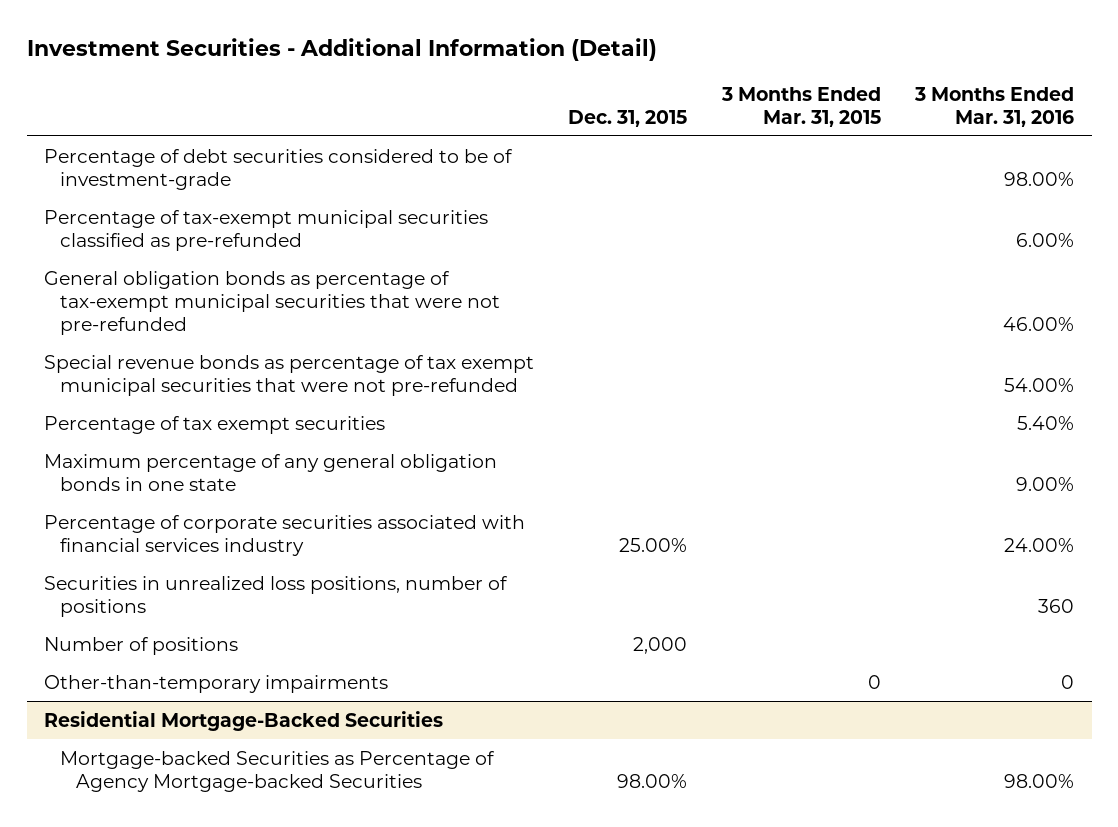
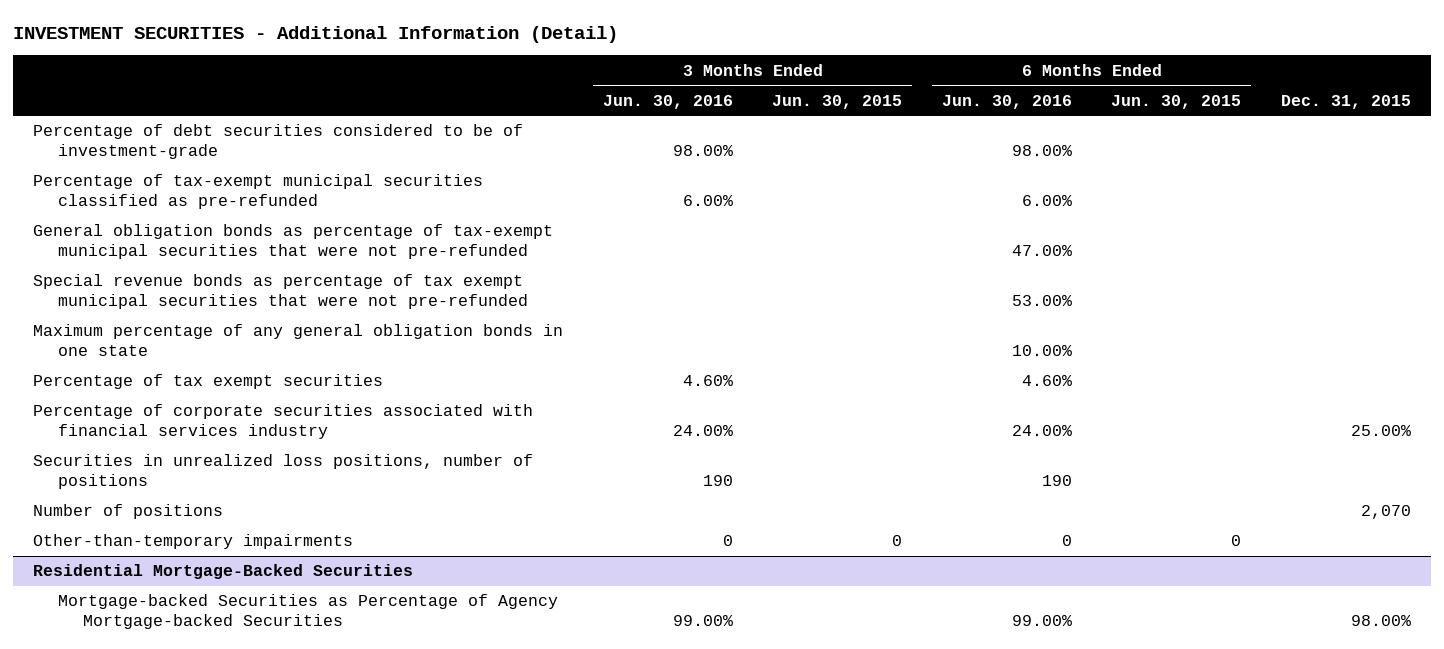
- Investment Securities - Additional Information (Detail)
+ INVESTMENT SECURITIES - Additional Information (Detail)
- | Dec. 31, 2015 | 3 Months Ended Mar. 31, 2015 | 3 Months Ended Mar. 31, 2016
+ | 3 Months Ended Jun. 30, 2016 | 3 Months Ended Jun. 30, 2015 | 6 Months Ended Jun. 30, 2016 | 6 Months Ended Jun. 30, 2015 | Dec. 31, 2015
moved down: Percentage of tax exempt securities | 4.60% | | 4.60% | |
- Number of positions | 2,000 | |
+ Number of positions | | | | | 2,070

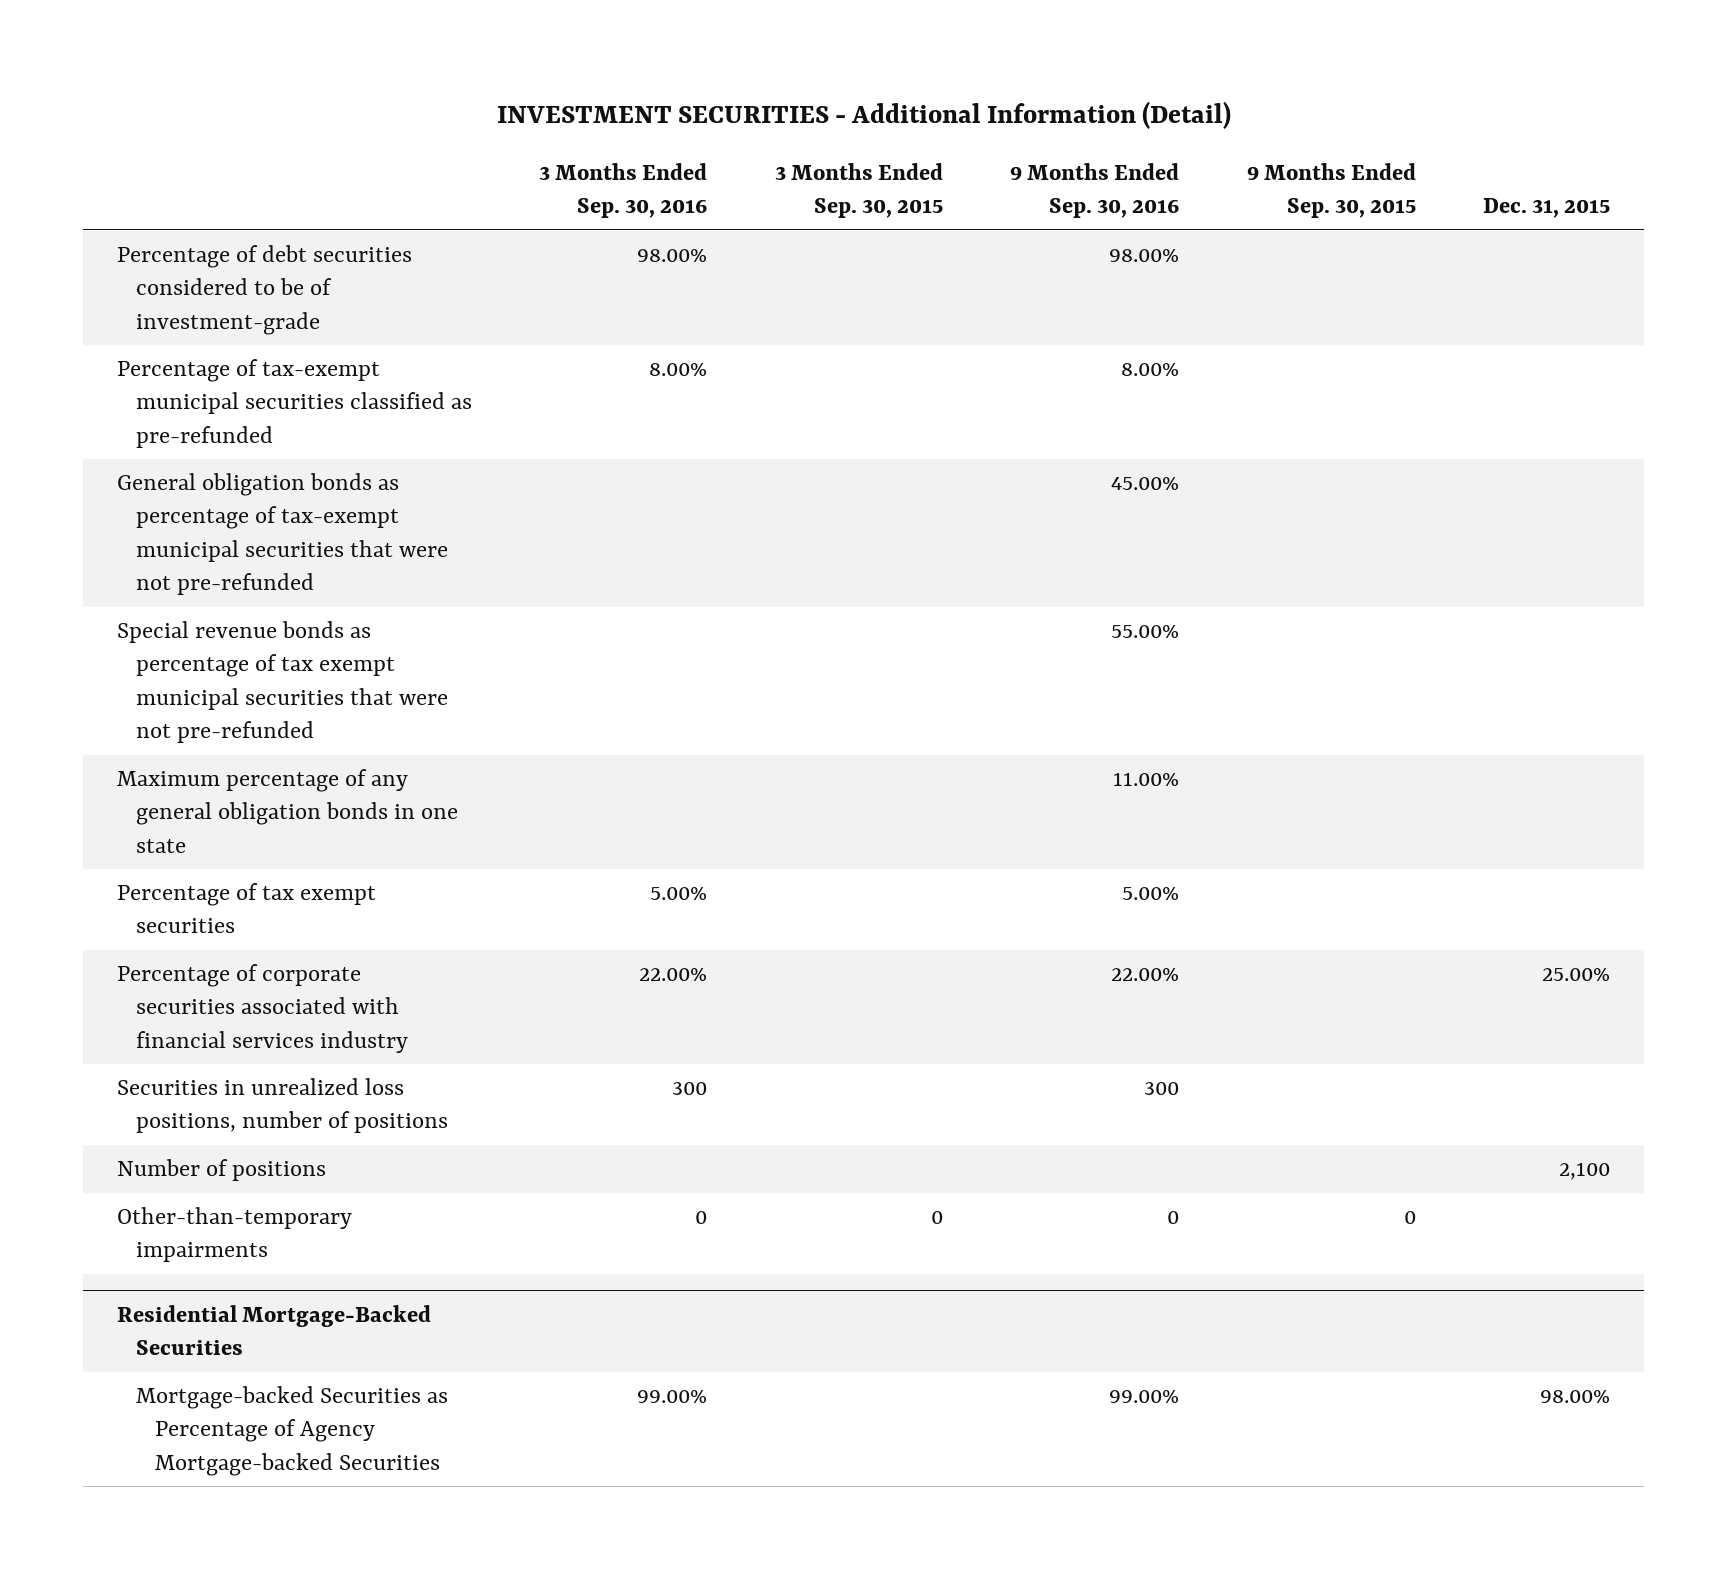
- | 3 Months Ended Jun. 30, 2016 | 3 Months Ended Jun. 30, 2015 | 6 Months Ended Jun. 30, 2016 | 6 Months Ended Jun. 30, 2015 | Dec. 31, 2015
+ | 3 Months Ended Sep. 30, 2016 | 3 Months Ended Sep. 30, 2015 | 9 Months Ended Sep. 30, 2016 | 9 Months Ended Sep. 30, 2015 | Dec. 31, 2015
- Number of positions | | | | | 2,070
+ Number of positions | | | | | 2,100

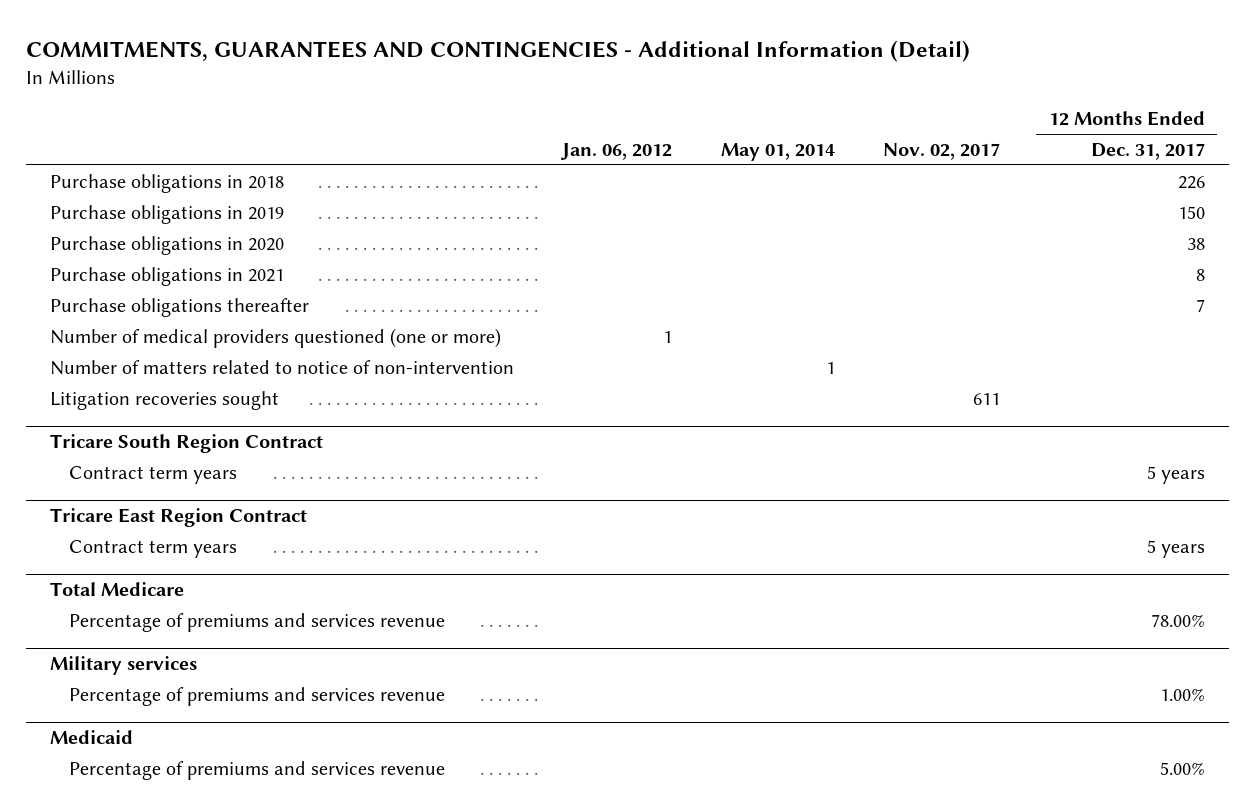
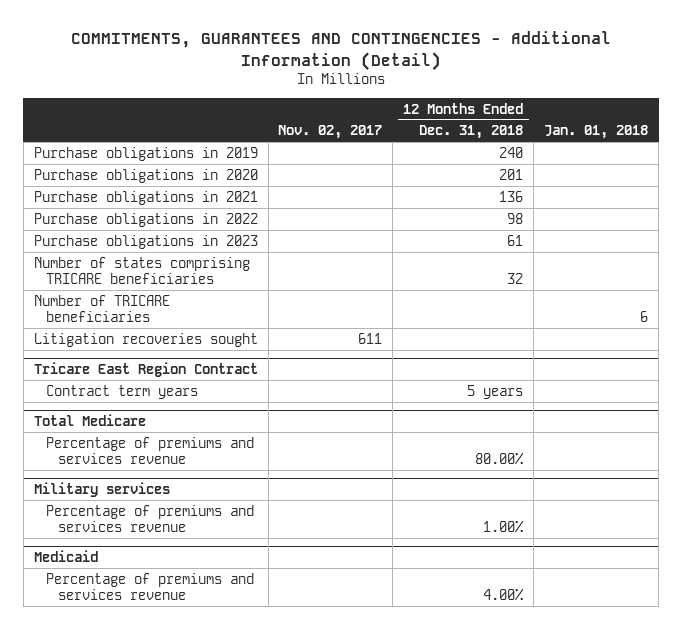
- | Jan. 06, 2012 | May 01, 2014 | Nov. 02, 2017 | 12 Months Ended Dec. 31, 2017
+ | Nov. 02, 2017 | 12 Months Ended Dec. 31, 2018 | Jan. 01, 2018
- Purchase obligations in 2018 | | | | 226
- Purchase obligations thereafter | | | | 7
- Number of medical providers questioned (one or more) | 1 | | |
- Number of matters related to notice of non-intervention | | 1 | |
+ Purchase obligations in 2022 | | 98 |
+ Purchase obligations in 2023 | | 61 |
+ Number of states comprising TRICARE beneficiaries | | 32 |
+ Number of TRICARE beneficiaries | | | 6
- Tricare South Region Contract
- Contract term years | | | | 5 years

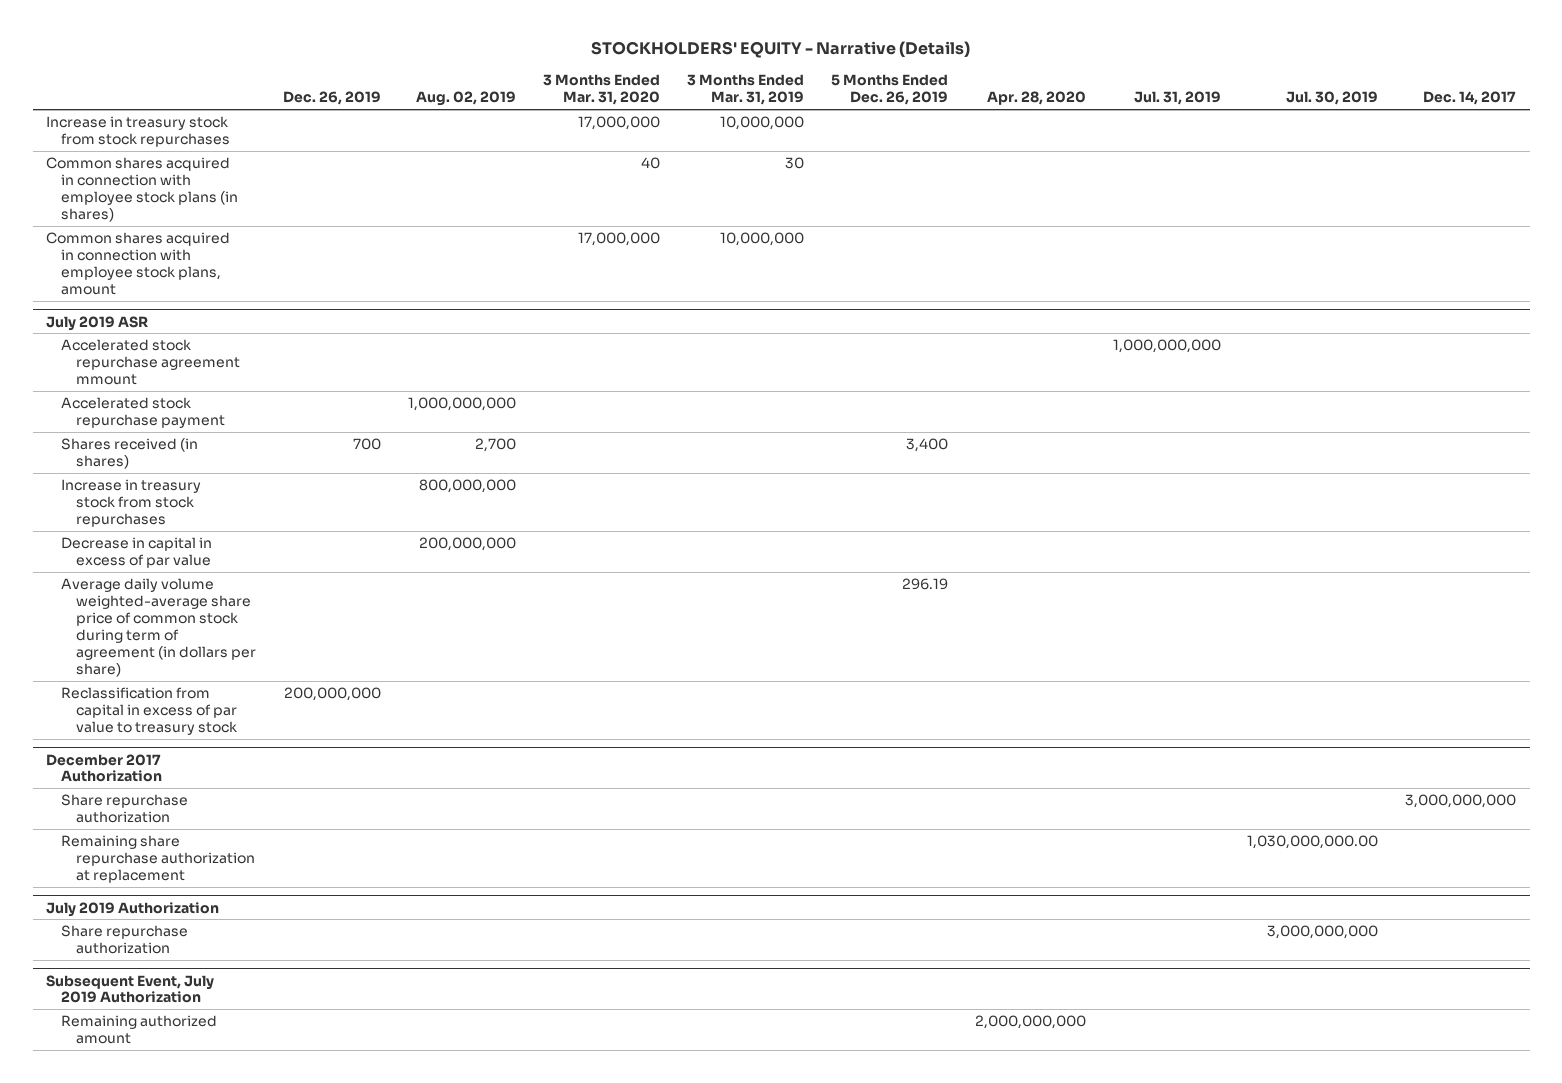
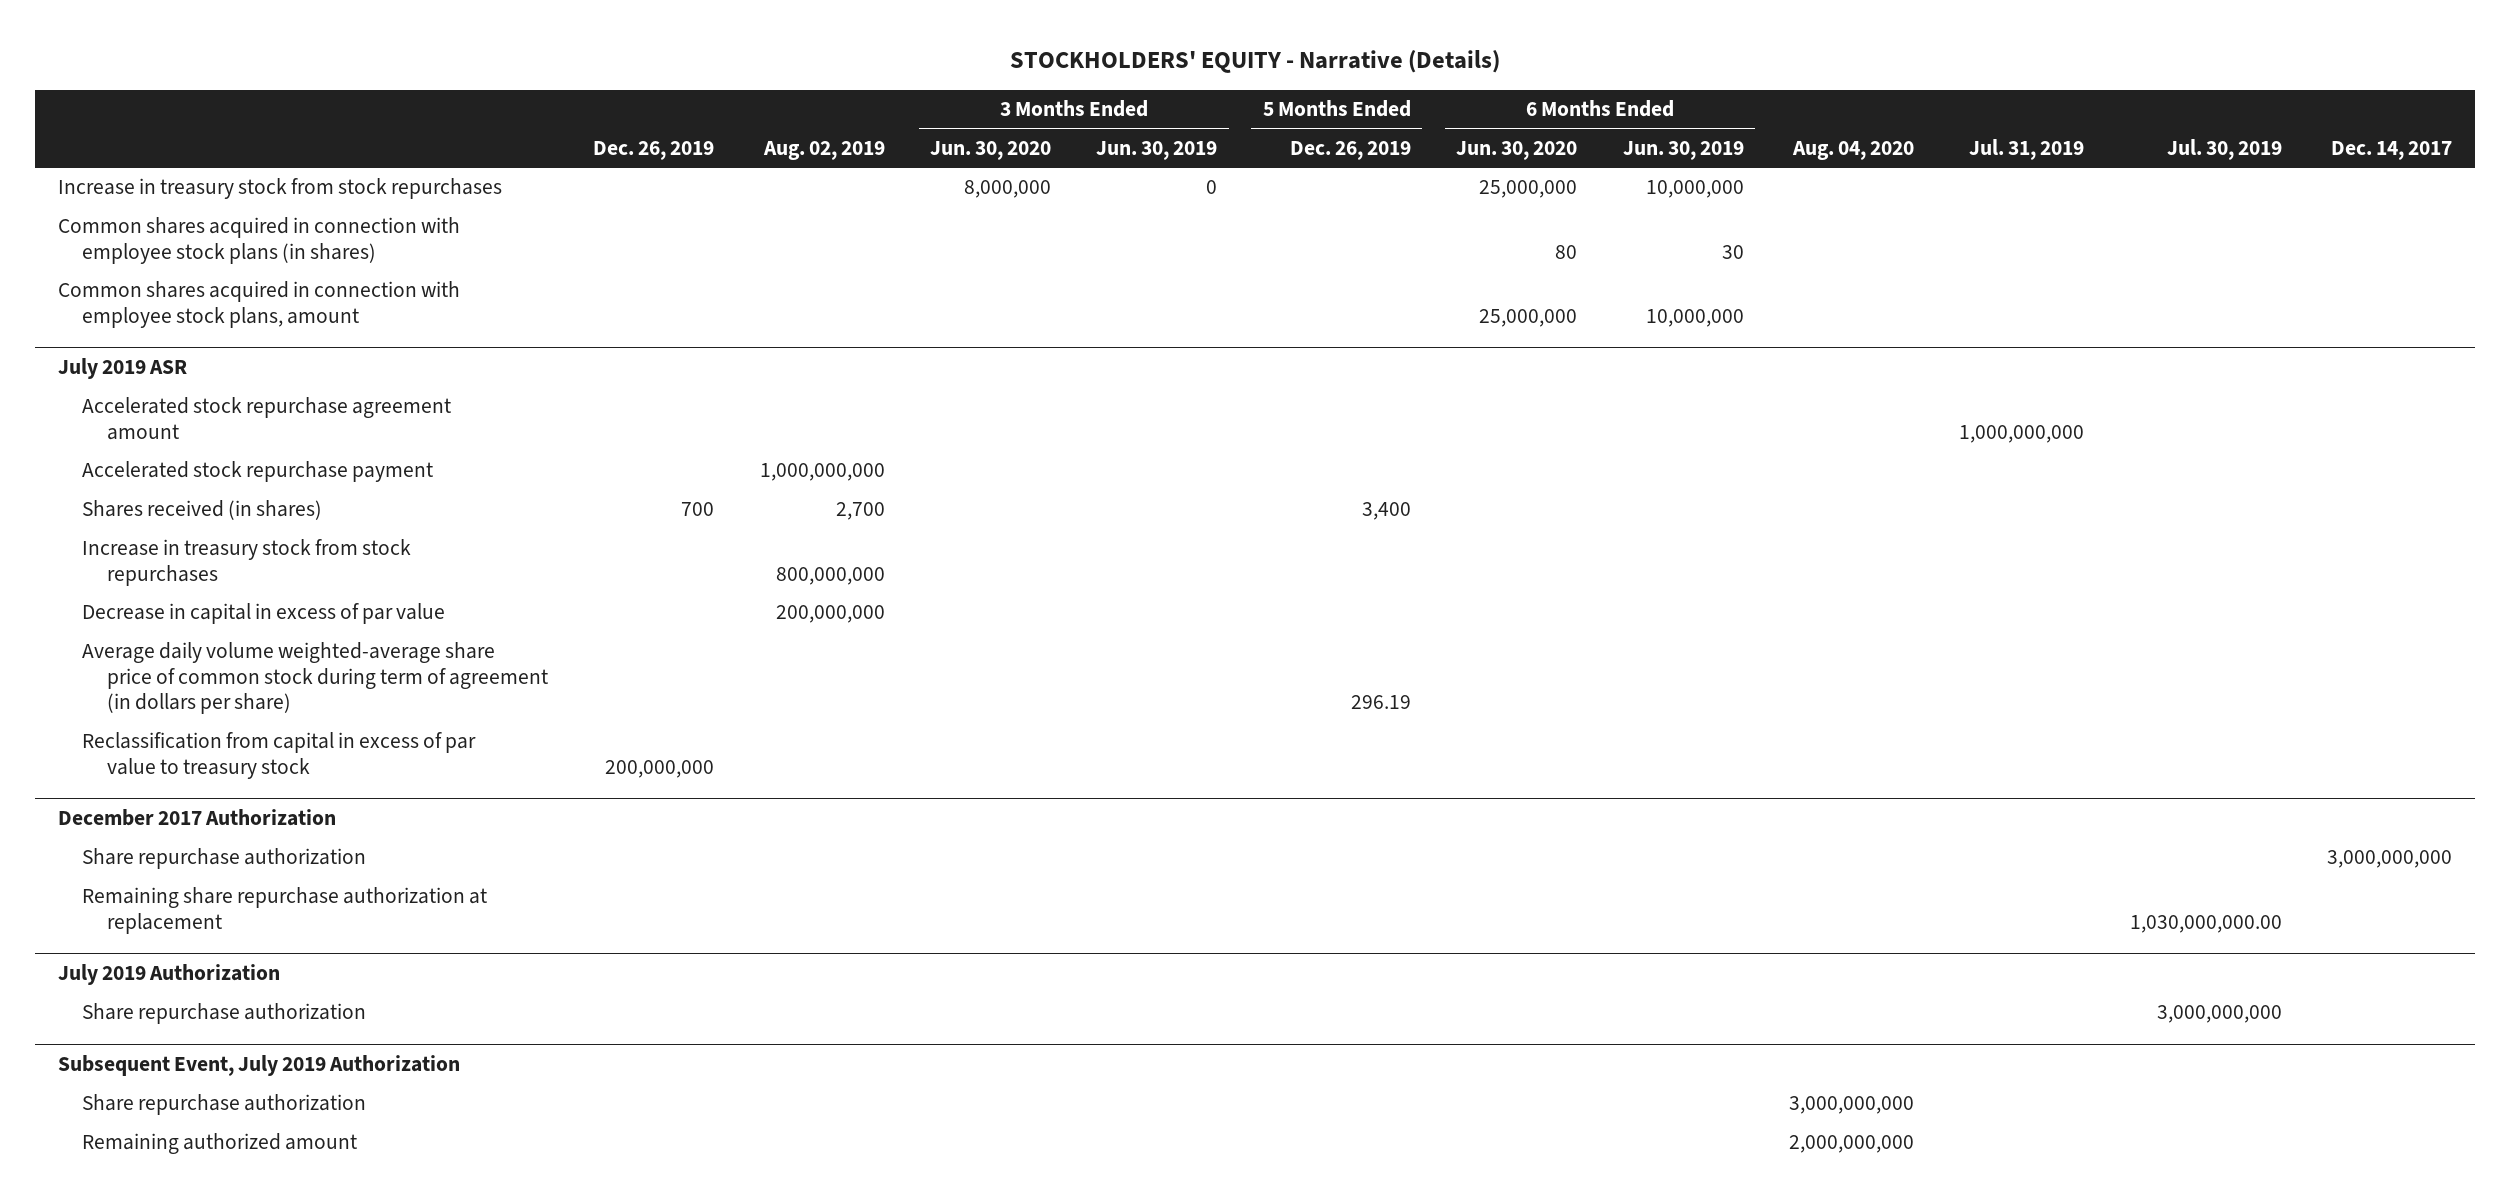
- | Dec. 26, 2019 | Aug. 02, 2019 | 3 Months Ended Mar. 31, 2020 | 3 Months Ended Mar. 31, 2019 | 5 Months Ended Dec. 26, 2019 | Apr. 28, 2020 | Jul. 31, 2019 | Jul. 30, 2019 | Dec. 14, 2017
+ | Dec. 26, 2019 | Aug. 02, 2019 | 3 Months Ended Jun. 30, 2020 | 3 Months Ended Jun. 30, 2019 | 5 Months Ended Dec. 26, 2019 | 6 Months Ended Jun. 30, 2020 | 6 Months Ended Jun. 30, 2019 | Aug. 04, 2020 | Jul. 31, 2019 | Jul. 30, 2019 | Dec. 14, 2017
@ July 2019 ASR
- Accelerated stock repurchase agreement mmount | | | | | | | 1,000,000,000 | |
+ Accelerated stock repurchase agreement amount | | | | | | | | | 1,000,000,000 | |
@ Subsequent Event, July 2019 Authorization
+ Share repurchase authorization | | | | | | | | 3,000,000,000 | | |

